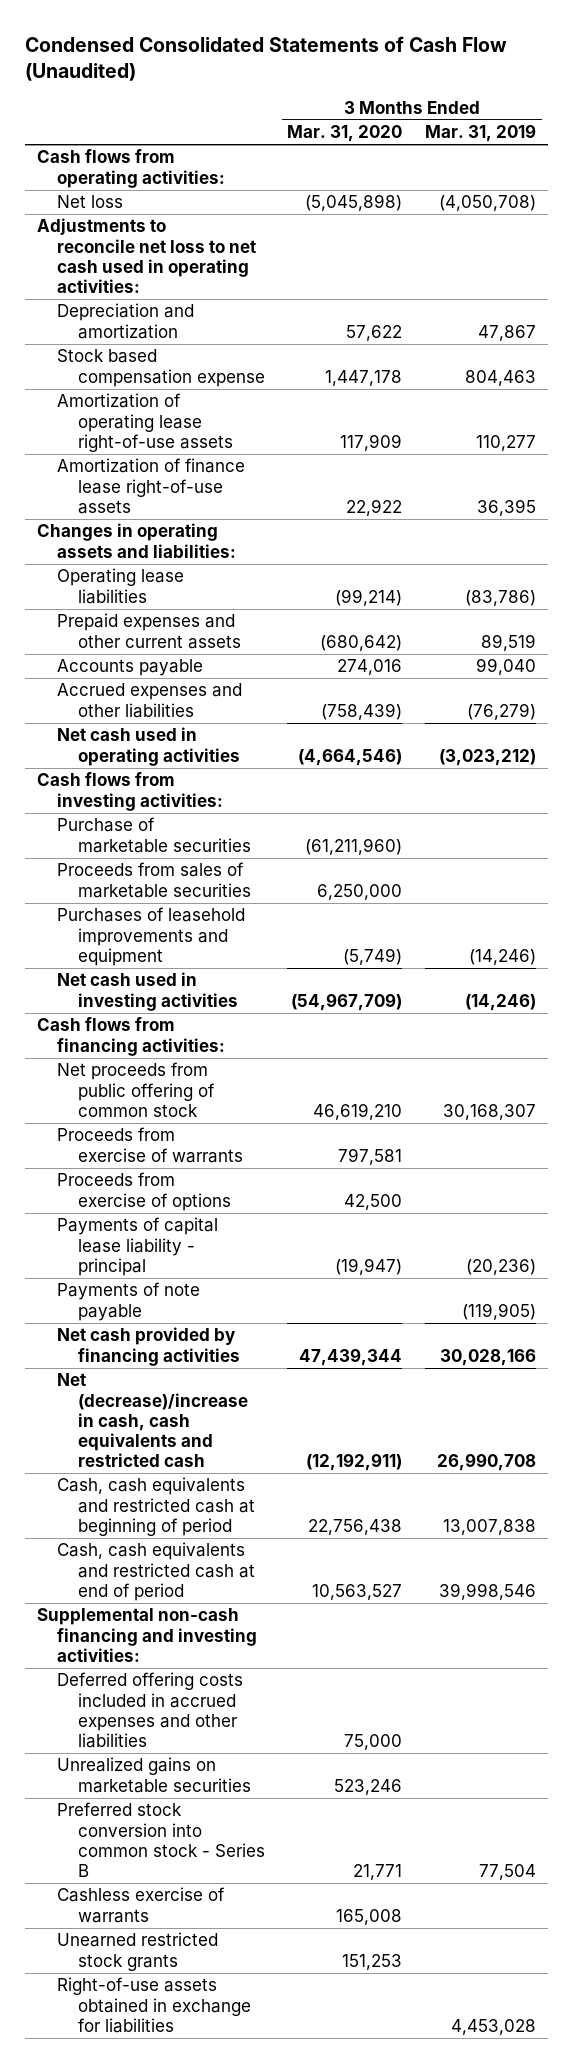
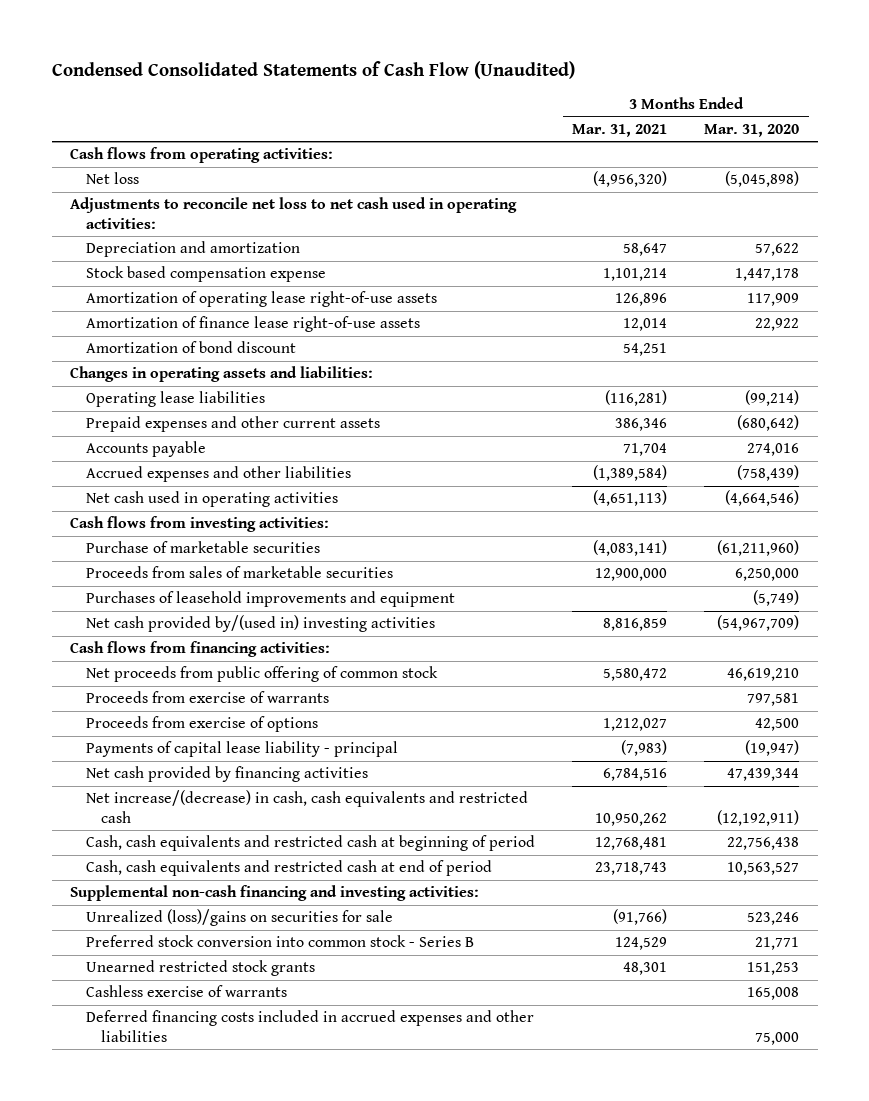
- | 3 Months Ended Mar. 31, 2020 | 3 Months Ended Mar. 31, 2019
+ | 3 Months Ended Mar. 31, 2021 | 3 Months Ended Mar. 31, 2020
+ Amortization of bond discount | 54,251 |
- Net cash used in investing activities | (54,967,709) | (14,246)
+ Net cash provided by/(used in) investing activities | 8,816,859 | (54,967,709)
- Payments of note payable | | (119,905)
- Net (decrease)/increase in cash, cash equivalents and restricted cash | (12,192,911) | 26,990,708
+ Net increase/(decrease) in cash, cash equivalents and restricted cash | 10,950,262 | (12,192,911)
- Deferred offering costs included in accrued expenses and other liabilities | 75,000 |
- Unrealized gains on marketable securities | 523,246 |
+ Unrealized (loss)/gains on securities for sale | (91,766) | 523,246
- Right-of-use assets obtained in exchange for liabilities | | 4,453,028
moved down: Cashless exercise of warrants | | 165,008
+ Deferred financing costs included in accrued expenses and other liabilities | | 75,000

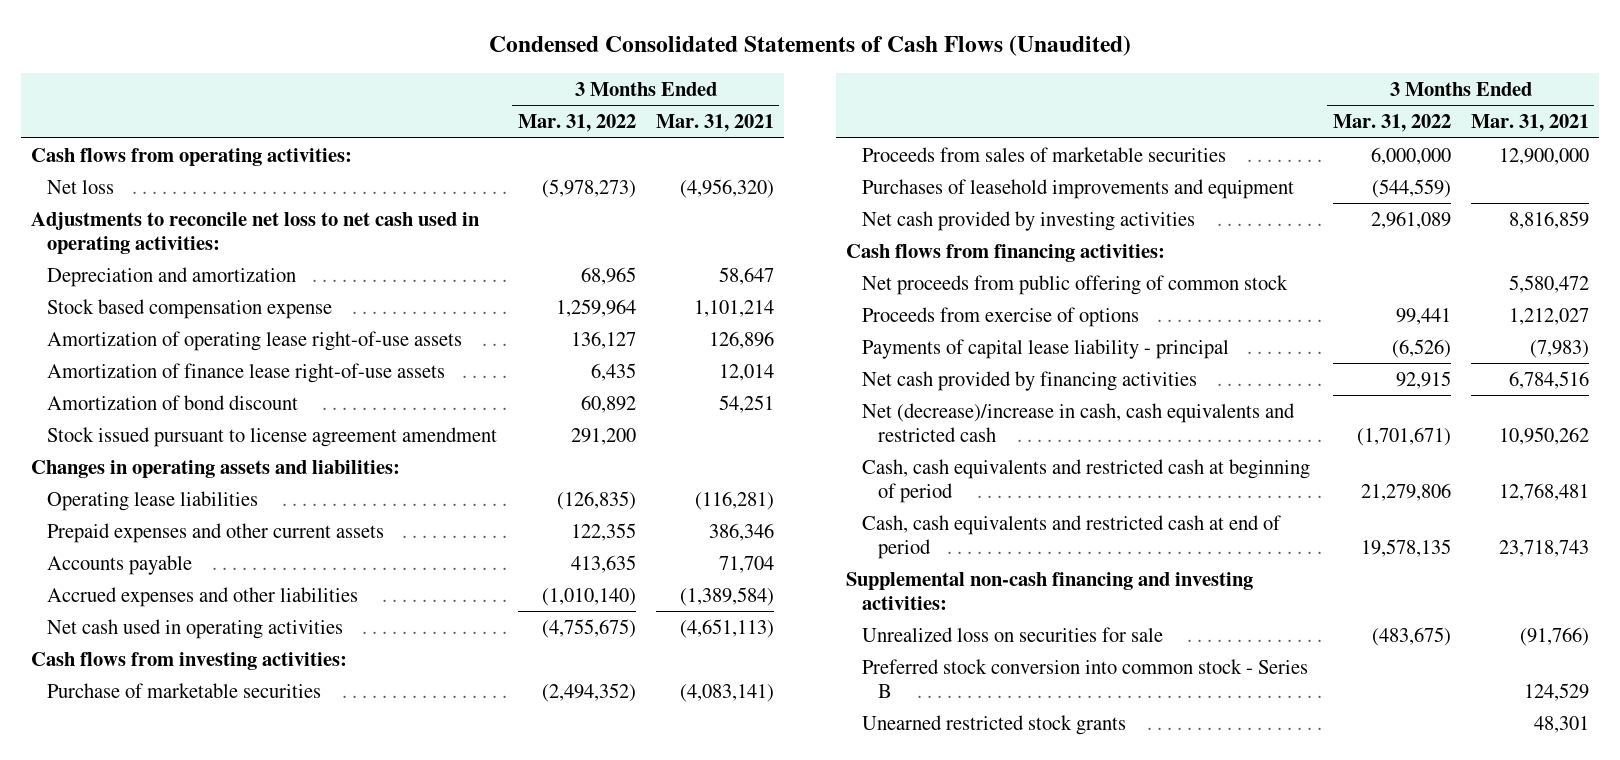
- Condensed Consolidated Statements of Cash Flow (Unaudited)
+ Condensed Consolidated Statements of Cash Flows (Unaudited)
- | 3 Months Ended Mar. 31, 2021 | 3 Months Ended Mar. 31, 2020
+ | 3 Months Ended Mar. 31, 2022 | 3 Months Ended Mar. 31, 2021
+ Stock issued pursuant to license agreement amendment | 291,200 |
- Net cash provided by/(used in) investing activities | 8,816,859 | (54,967,709)
+ Net cash provided by investing activities | 2,961,089 | 8,816,859
- Proceeds from exercise of warrants | | 797,581
- Net increase/(decrease) in cash, cash equivalents and restricted cash | 10,950,262 | (12,192,911)
+ Net (decrease)/increase in cash, cash equivalents and restricted cash | (1,701,671) | 10,950,262
- Unrealized (loss)/gains on securities for sale | (91,766) | 523,246
+ Unrealized loss on securities for sale | (483,675) | (91,766)
- Cashless exercise of warrants | | 165,008
- Deferred financing costs included in accrued expenses and other liabilities | | 75,000

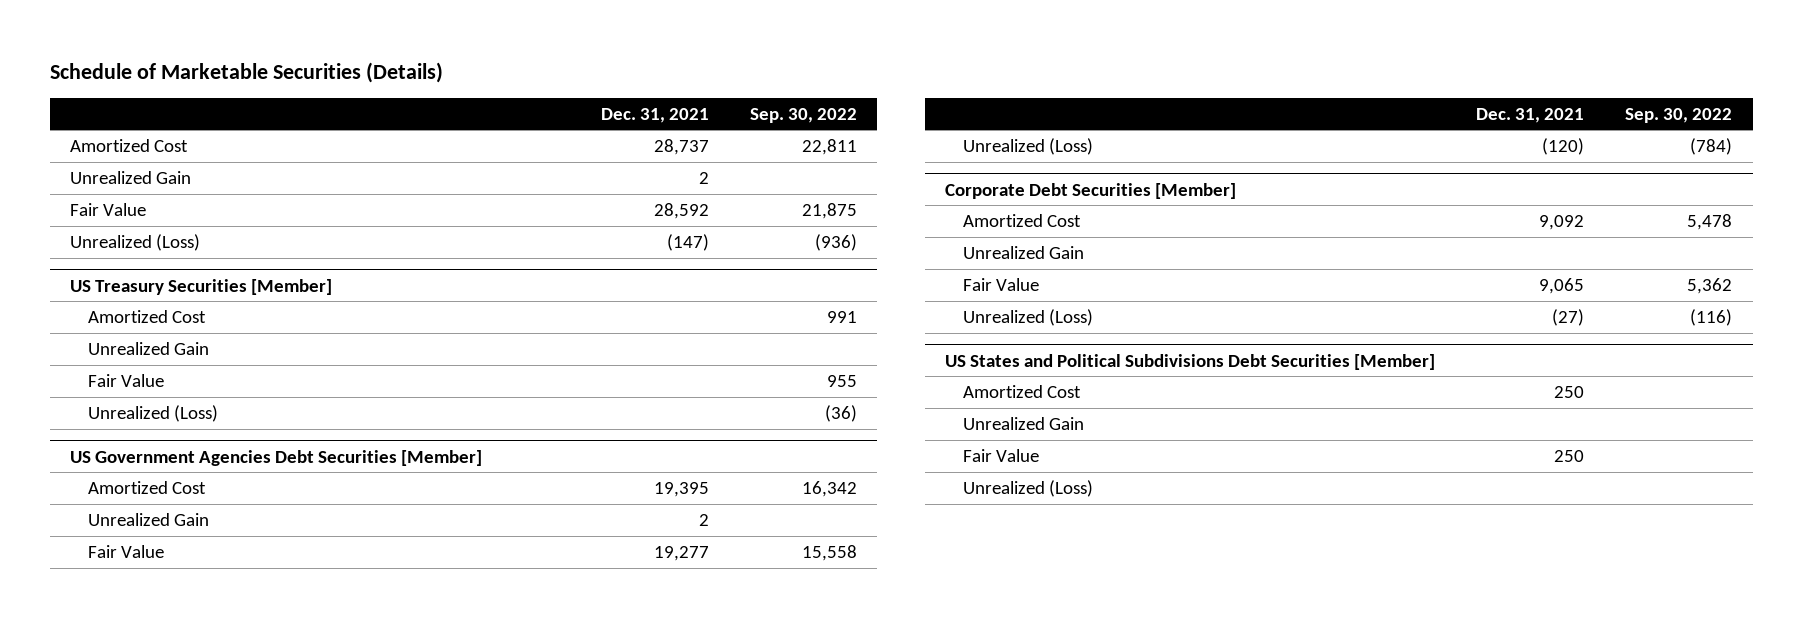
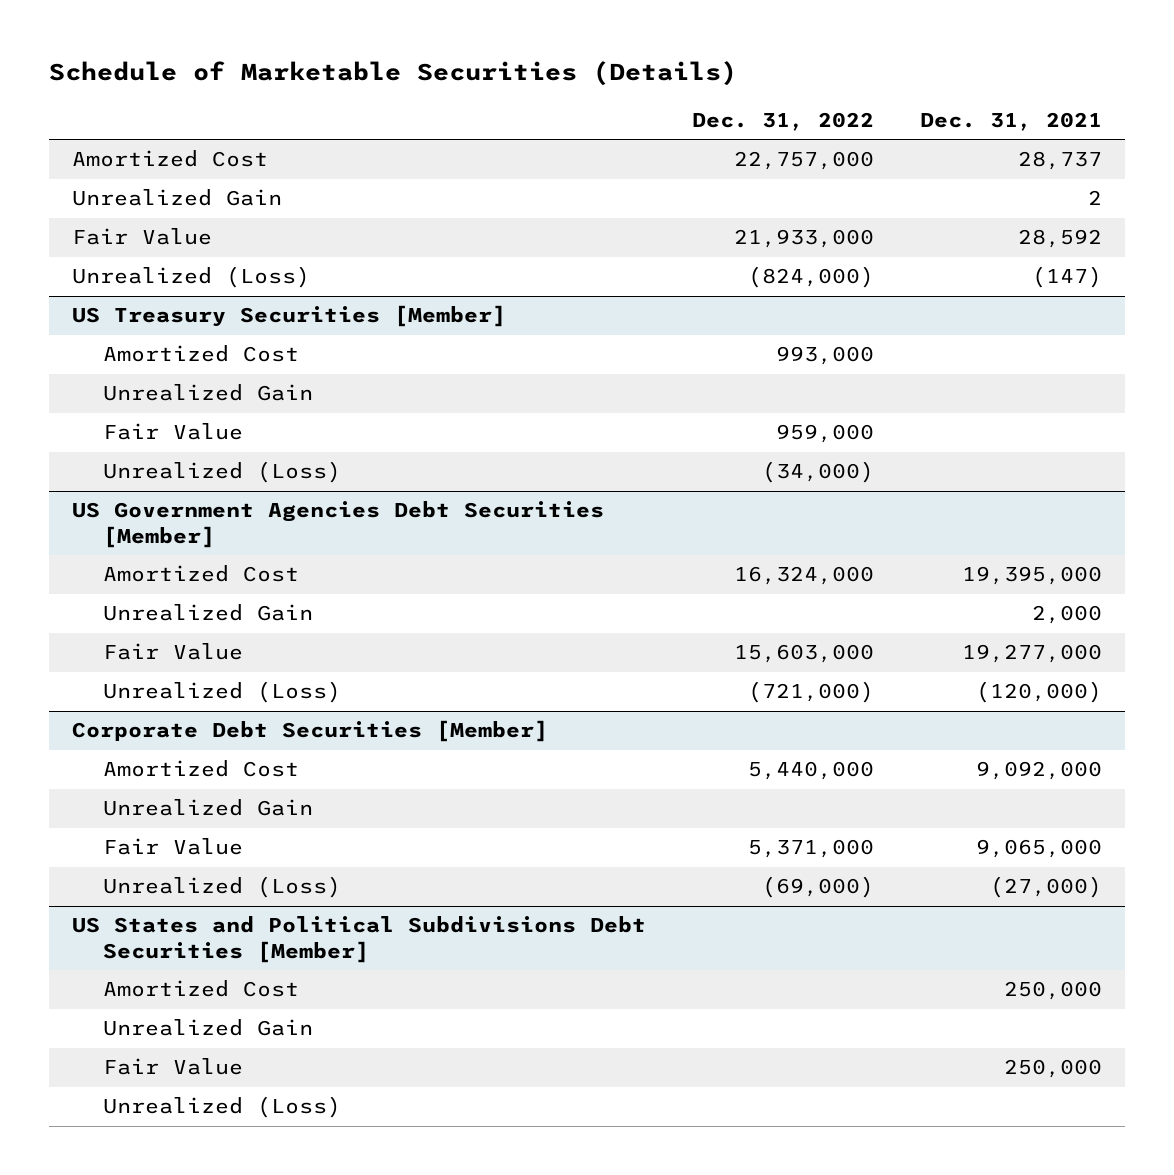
- | Dec. 31, 2021 | Sep. 30, 2022
+ | Dec. 31, 2022 | Dec. 31, 2021
@ US Government Agencies Debt Securities [Member]
- Amortized Cost | 19,395 | 16,342
- Unrealized Gain | 2 |
- Fair Value | 19,277 | 15,558
- Unrealized (Loss) | (120) | (784)
+ Amortized Cost | 16,324,000 | 19,395,000
+ Unrealized Gain | | 2,000
+ Fair Value | 15,603,000 | 19,277,000
+ Unrealized (Loss) | (721,000) | (120,000)
@ Corporate Debt Securities [Member]
- Amortized Cost | 9,092 | 5,478
+ Amortized Cost | 5,440,000 | 9,092,000
- Fair Value | 9,065 | 5,362
- Unrealized (Loss) | (27) | (116)
+ Fair Value | 5,371,000 | 9,065,000
+ Unrealized (Loss) | (69,000) | (27,000)
@ US States and Political Subdivisions Debt Securities [Member]
- Amortized Cost | 250 |
+ Amortized Cost | | 250,000
- Fair Value | 250 |
+ Fair Value | | 250,000

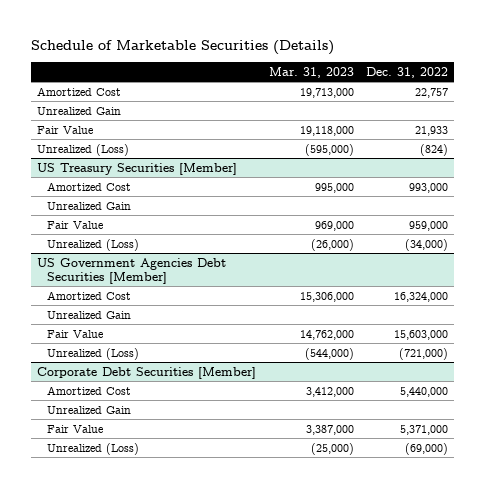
- | Dec. 31, 2022 | Dec. 31, 2021
+ | Mar. 31, 2023 | Dec. 31, 2022
- Amortized Cost | 22,757,000 | 28,737
+ Amortized Cost | 19,713,000 | 22,757
- Fair Value | 21,933,000 | 28,592
- Unrealized (Loss) | (824,000) | (147)
+ Fair Value | 19,118,000 | 21,933
+ Unrealized (Loss) | (595,000) | (824)
- US States and Political Subdivisions Debt Securities [Member]
- Amortized Cost | | 250,000
- Unrealized Gain
- Fair Value | | 250,000
- Unrealized (Loss)

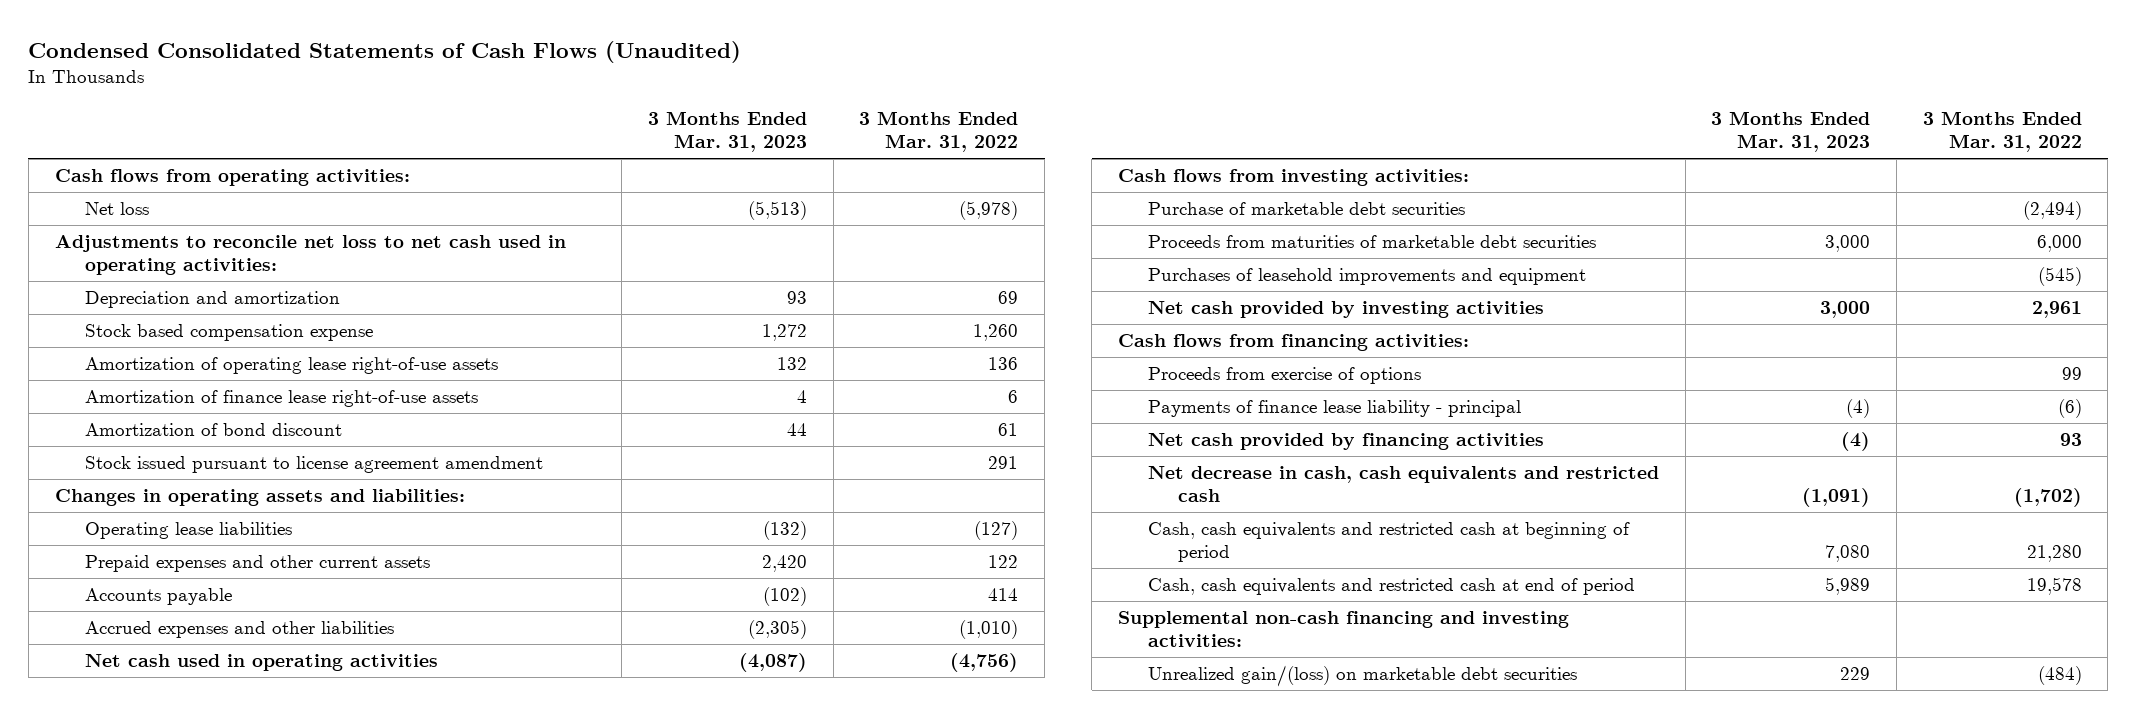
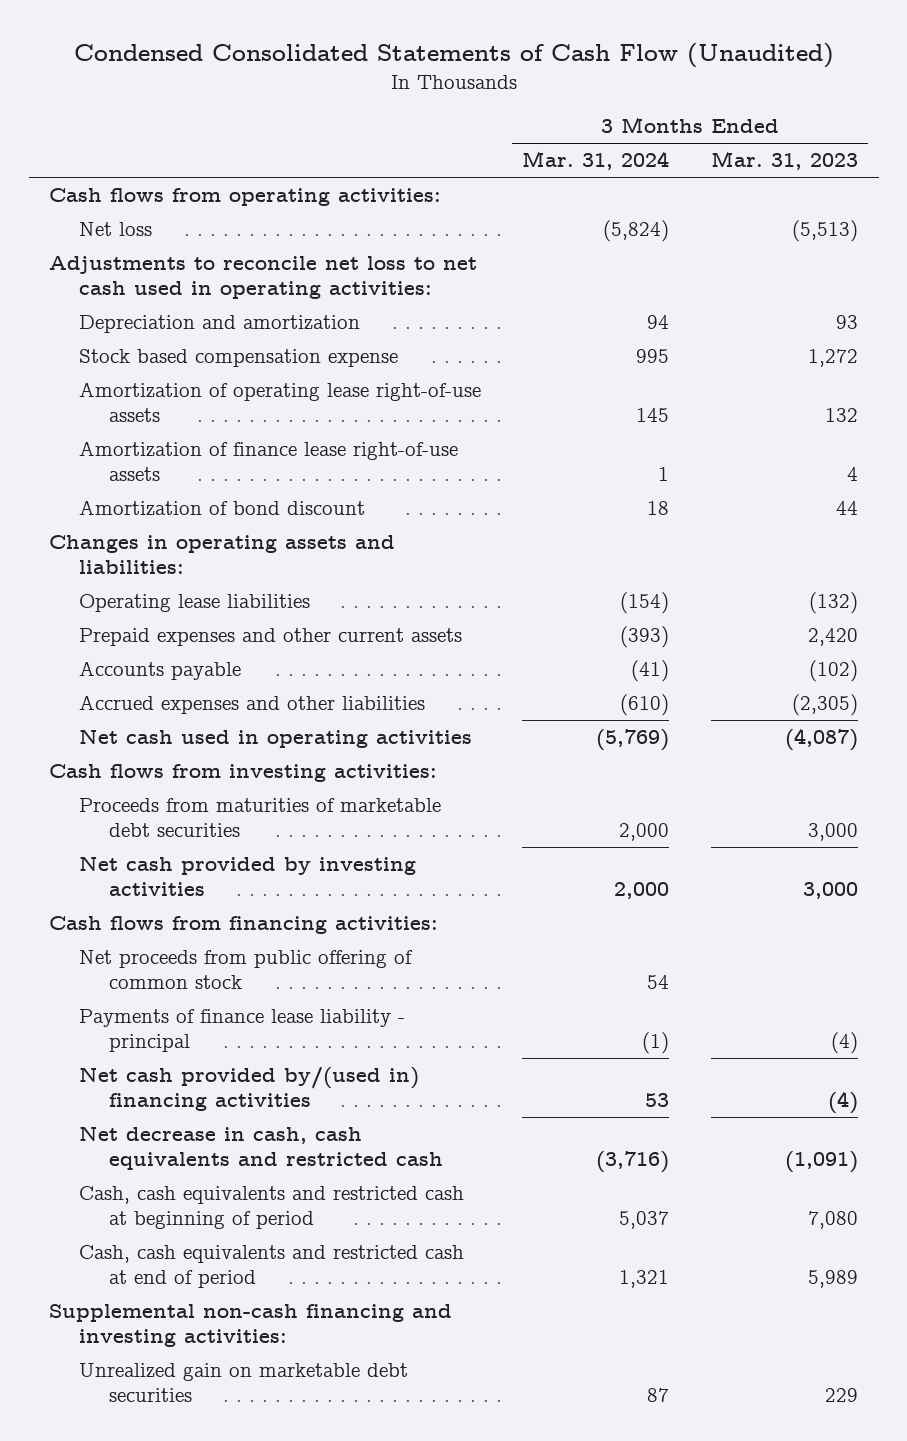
- Condensed Consolidated Statements of Cash Flows (Unaudited)
+ Condensed Consolidated Statements of Cash Flow (Unaudited)
- | 3 Months Ended Mar. 31, 2023 | 3 Months Ended Mar. 31, 2022
+ | 3 Months Ended Mar. 31, 2024 | 3 Months Ended Mar. 31, 2023
- Stock issued pursuant to license agreement amendment | | 291
- Purchase of marketable debt securities | | (2,494)
- Purchases of leasehold improvements and equipment | | (545)
- Proceeds from exercise of options | | 99
+ Net proceeds from public offering of common stock | 54 |
- Net cash provided by financing activities | (4) | 93
+ Net cash provided by/(used in) financing activities | 53 | (4)
- Unrealized gain/(loss) on marketable debt securities | 229 | (484)
+ Unrealized gain on marketable debt securities | 87 | 229

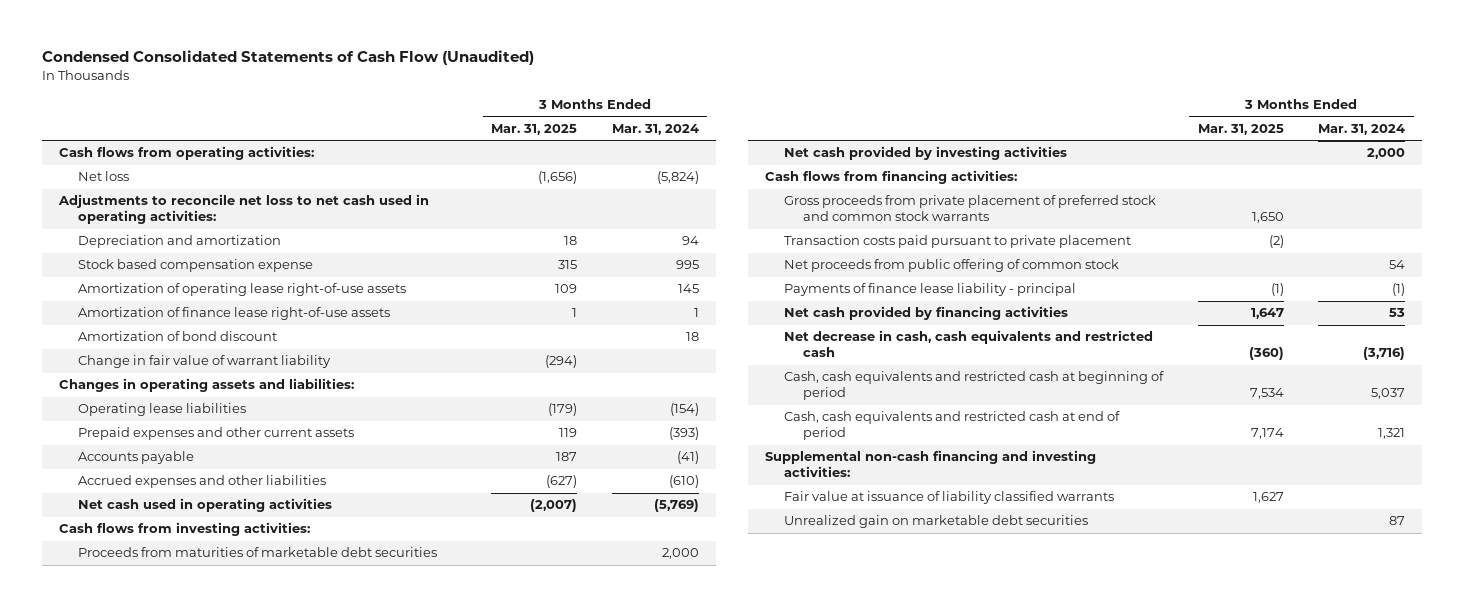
- | 3 Months Ended Mar. 31, 2024 | 3 Months Ended Mar. 31, 2023
+ | 3 Months Ended Mar. 31, 2025 | 3 Months Ended Mar. 31, 2024
+ Change in fair value of warrant liability | (294) |
+ Gross proceeds from private placement of preferred stock and common stock warrants | 1,650 |
+ Transaction costs paid pursuant to private placement | (2) |
- Net cash provided by/(used in) financing activities | 53 | (4)
+ Net cash provided by financing activities | 1,647 | 53
+ Fair value at issuance of liability classified warrants | 1,627 |

